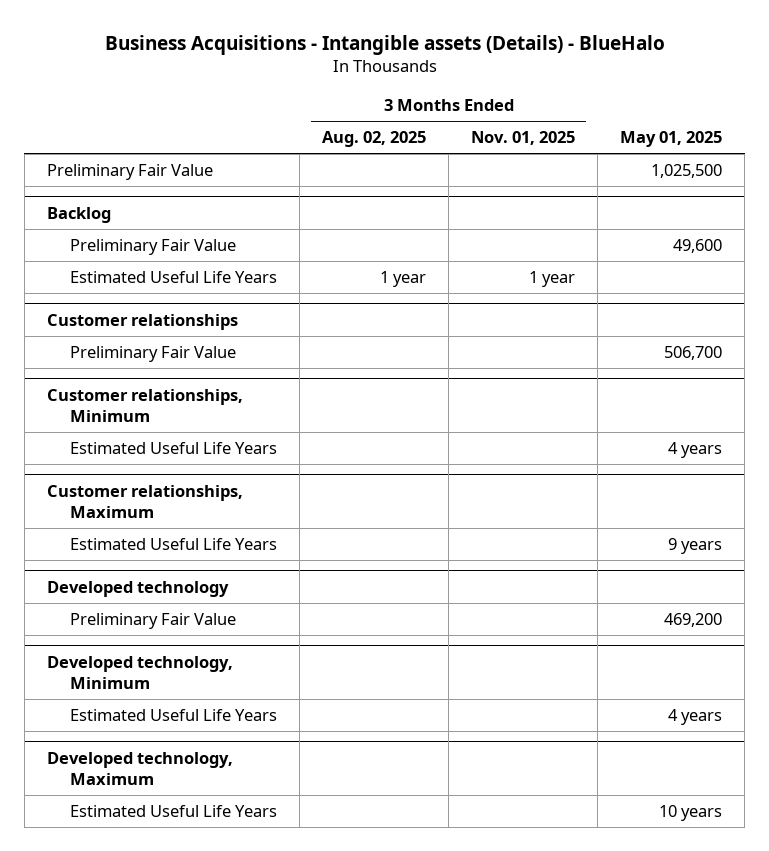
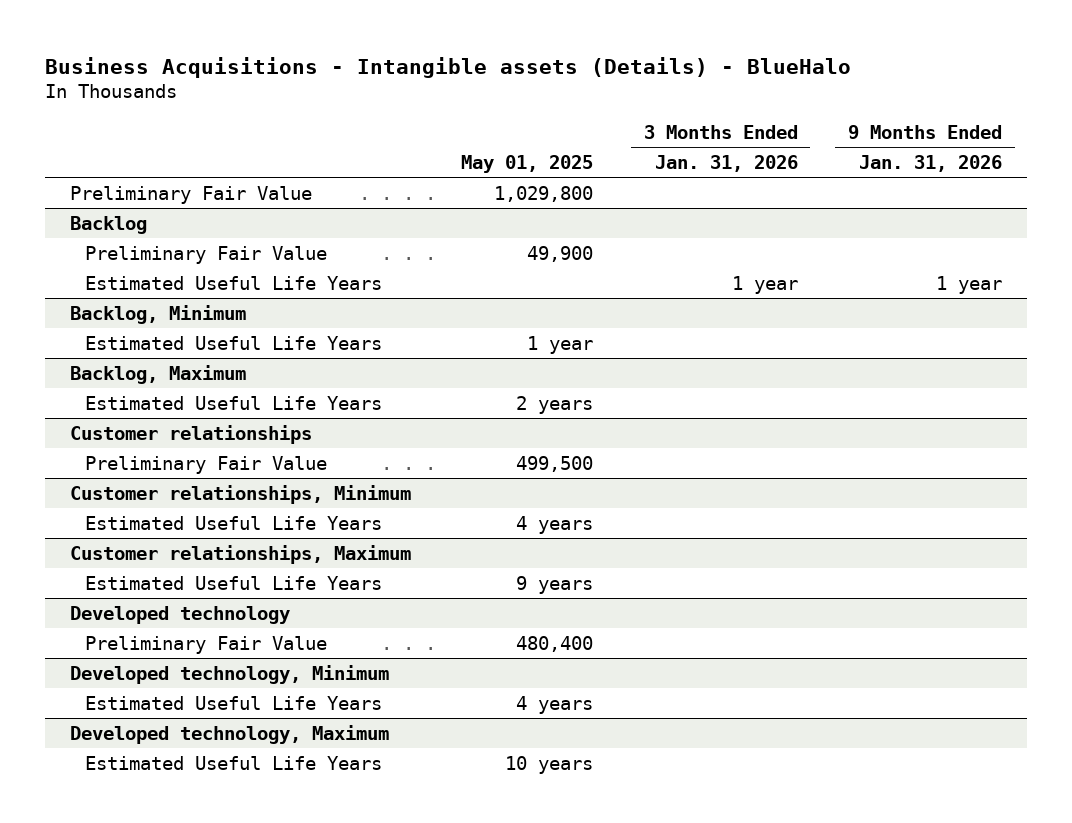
- | 3 Months Ended Aug. 02, 2025 | 3 Months Ended Nov. 01, 2025 | May 01, 2025
+ | May 01, 2025 | 3 Months Ended Jan. 31, 2026 | 9 Months Ended Jan. 31, 2026
- Preliminary Fair Value | | | 1,025,500
+ Preliminary Fair Value | 1,029,800 | |
@ Backlog
- Preliminary Fair Value | | | 49,600
+ Preliminary Fair Value | 49,900 | |
+ Backlog, Minimum
+ Estimated Useful Life Years | 1 year | |
+ Backlog, Maximum
+ Estimated Useful Life Years | 2 years | |
@ Customer relationships
- Preliminary Fair Value | | | 506,700
+ Preliminary Fair Value | 499,500 | |
@ Developed technology
- Preliminary Fair Value | | | 469,200
+ Preliminary Fair Value | 480,400 | |

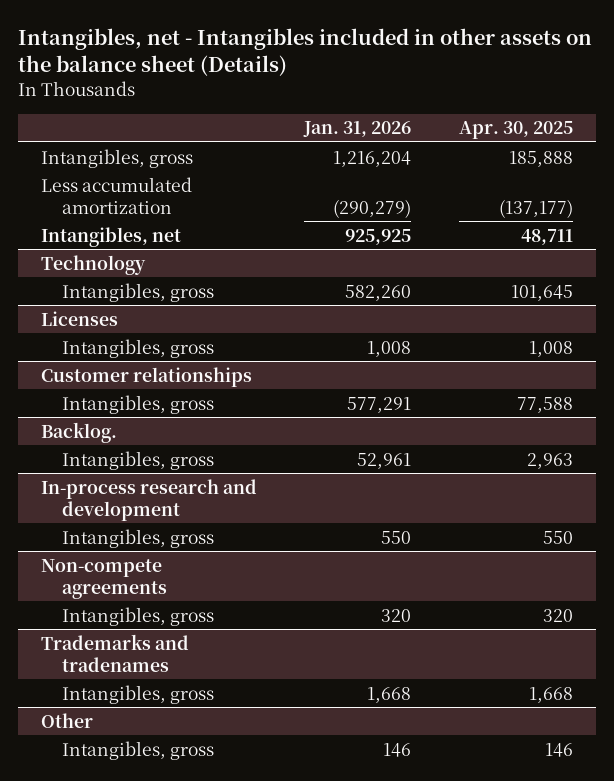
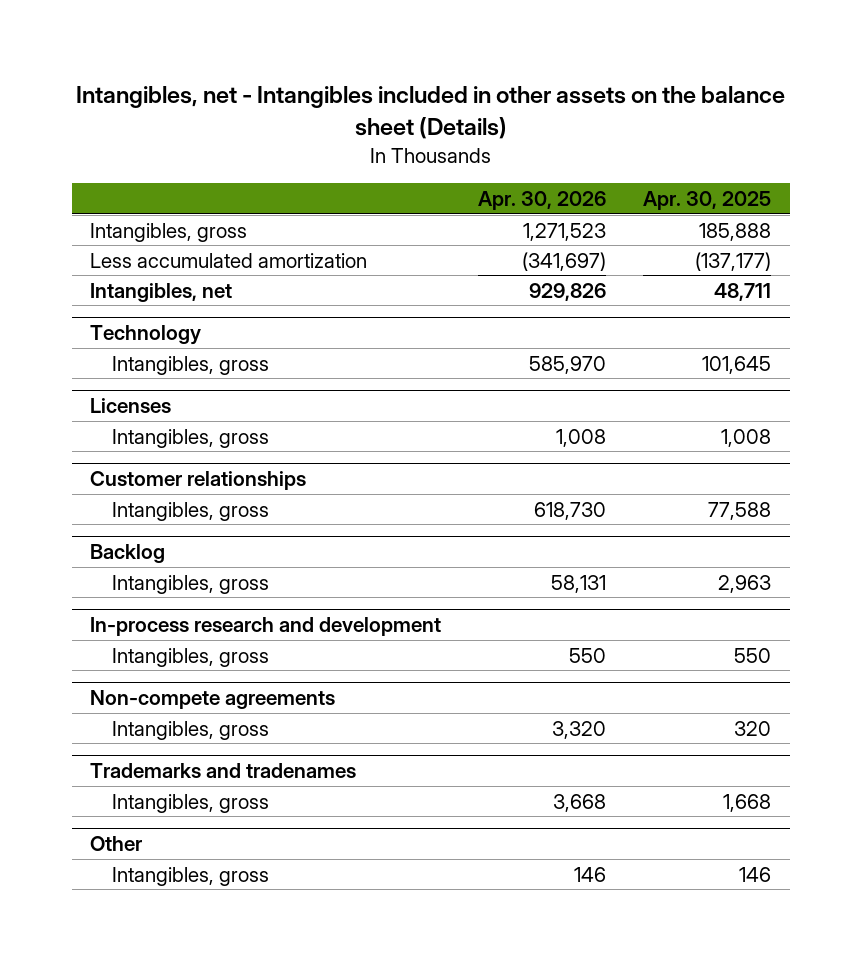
- | Jan. 31, 2026 | Apr. 30, 2025
+ | Apr. 30, 2026 | Apr. 30, 2025
- Backlog.
+ Backlog

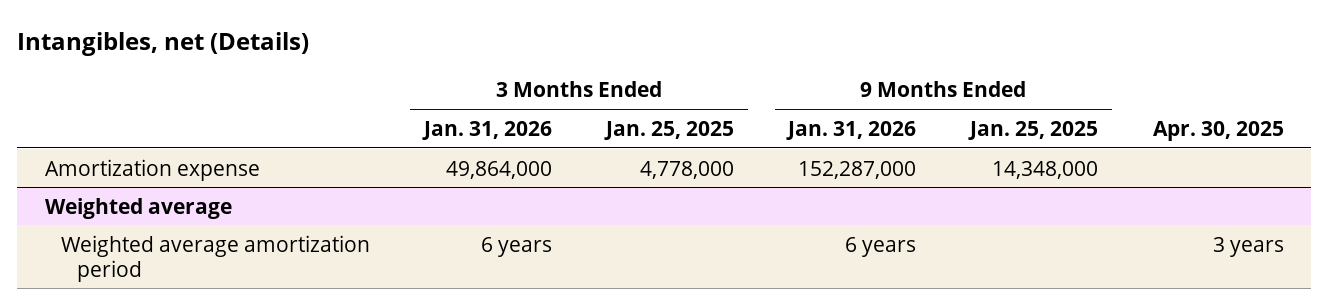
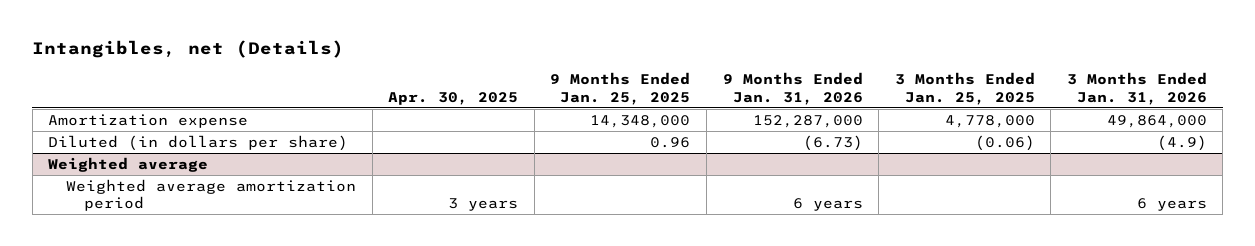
- | 3 Months Ended Jan. 31, 2026 | 3 Months Ended Jan. 25, 2025 | 9 Months Ended Jan. 31, 2026 | 9 Months Ended Jan. 25, 2025 | Apr. 30, 2025
+ | Apr. 30, 2025 | 9 Months Ended Jan. 25, 2025 | 9 Months Ended Jan. 31, 2026 | 3 Months Ended Jan. 25, 2025 | 3 Months Ended Jan. 31, 2026
+ Diluted (in dollars per share) | | 0.96 | (6.73) | (0.06) | (4.9)

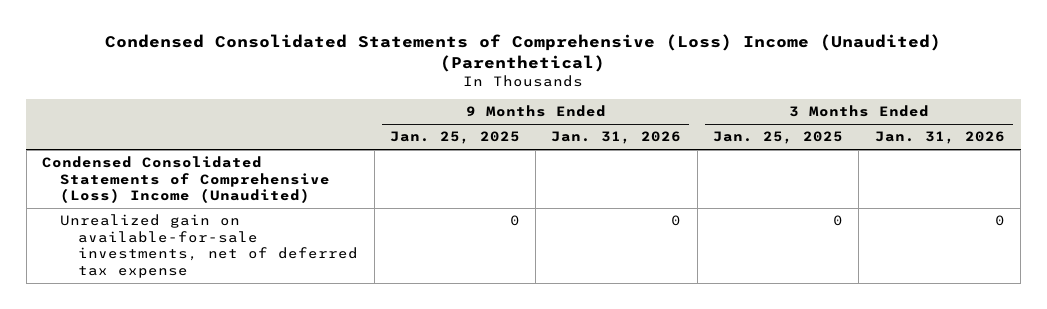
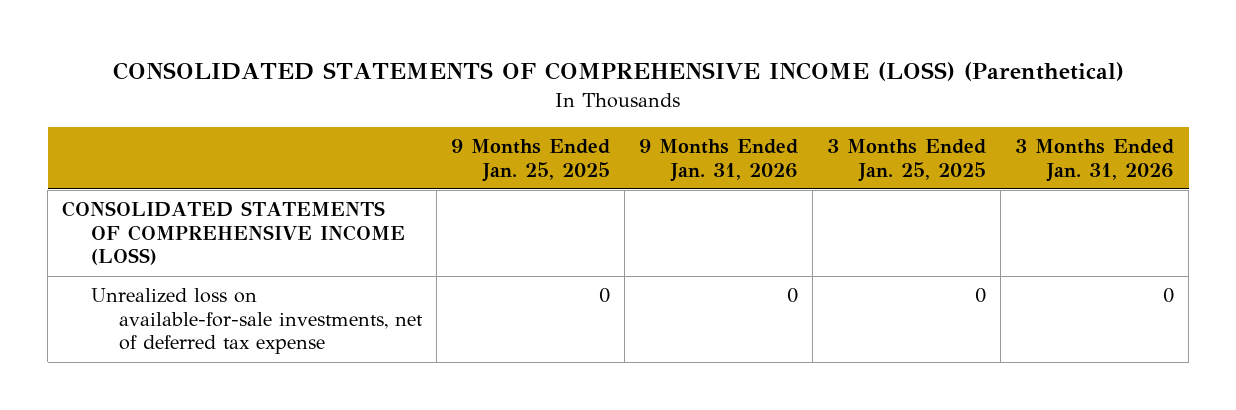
- Condensed Consolidated Statements of Comprehensive (Loss) Income (Unaudited) (Parenthetical)
+ CONSOLIDATED STATEMENTS OF COMPREHENSIVE INCOME (LOSS) (Parenthetical)
- Condensed Consolidated Statements of Comprehensive (Loss) Income (Unaudited)
- Unrealized gain on available-for-sale investments, net of deferred tax expense | 0 | 0 | 0 | 0
+ CONSOLIDATED STATEMENTS OF COMPREHENSIVE INCOME (LOSS)
+ Unrealized loss on available-for-sale investments, net of deferred tax expense | 0 | 0 | 0 | 0

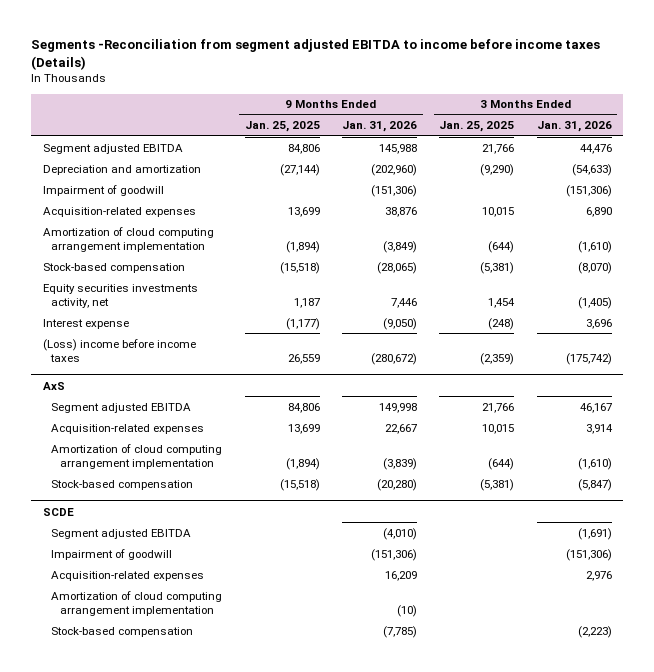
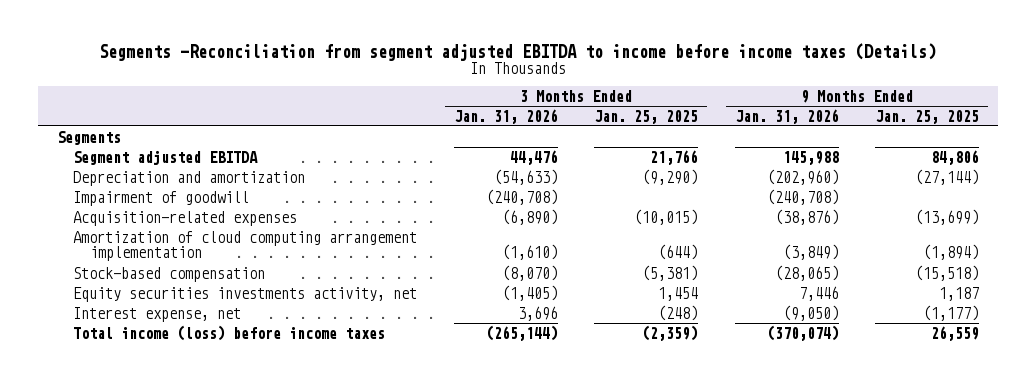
- | 9 Months Ended Jan. 25, 2025 | 9 Months Ended Jan. 31, 2026 | 3 Months Ended Jan. 25, 2025 | 3 Months Ended Jan. 31, 2026
+ | 3 Months Ended Jan. 31, 2026 | 3 Months Ended Jan. 25, 2025 | 9 Months Ended Jan. 31, 2026 | 9 Months Ended Jan. 25, 2025
+ Segments
- Impairment of goodwill | | (151,306) | | (151,306)
- Acquisition-related expenses | 13,699 | 38,876 | 10,015 | 6,890
+ Impairment of goodwill | (240,708) | | (240,708) |
+ Acquisition-related expenses | (6,890) | (10,015) | (38,876) | (13,699)
- Interest expense | (1,177) | (9,050) | (248) | 3,696
- (Loss) income before income taxes | 26,559 | (280,672) | (2,359) | (175,742)
- AxS
- Segment adjusted EBITDA | 84,806 | 149,998 | 21,766 | 46,167
- Acquisition-related expenses | 13,699 | 22,667 | 10,015 | 3,914
- Amortization of cloud computing arrangement implementation | (1,894) | (3,839) | (644) | (1,610)
- Stock-based compensation | (15,518) | (20,280) | (5,381) | (5,847)
- SCDE
- Segment adjusted EBITDA | | (4,010) | | (1,691)
- Impairment of goodwill | | (151,306) | | (151,306)
- Acquisition-related expenses | | 16,209 | | 2,976
- Amortization of cloud computing arrangement implementation | | (10) | |
- Stock-based compensation | | (7,785) | | (2,223)
+ Interest expense, net | 3,696 | (248) | (9,050) | (1,177)
+ Total income (loss) before income taxes | (265,144) | (2,359) | (370,074) | 26,559

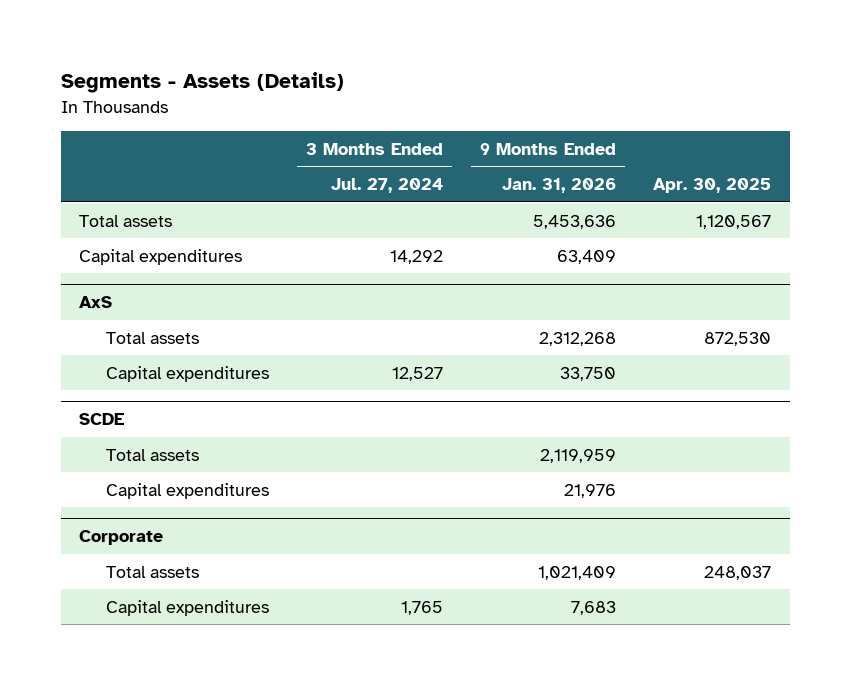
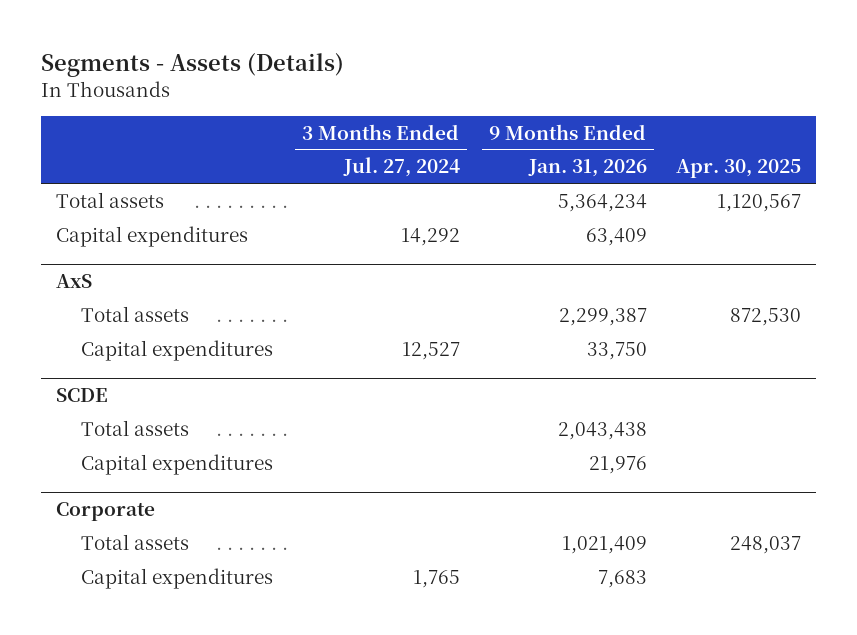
- Total assets | | 5,453,636 | 1,120,567
+ Total assets | | 5,364,234 | 1,120,567
@ AxS
- Total assets | | 2,312,268 | 872,530
+ Total assets | | 2,299,387 | 872,530
@ SCDE
- Total assets | | 2,119,959 |
+ Total assets | | 2,043,438 |

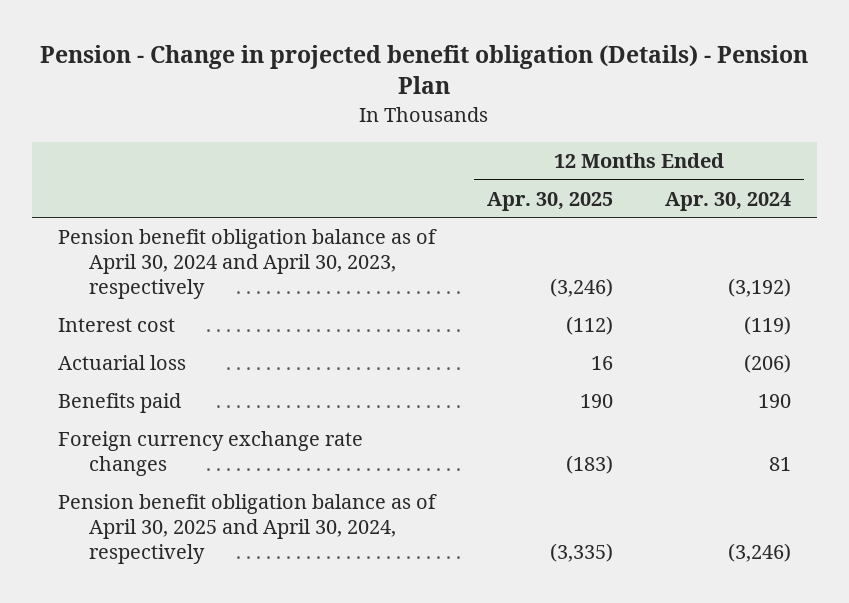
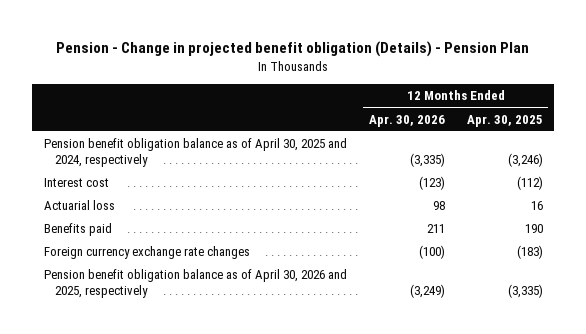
- | 12 Months Ended Apr. 30, 2025 | 12 Months Ended Apr. 30, 2024
+ | 12 Months Ended Apr. 30, 2026 | 12 Months Ended Apr. 30, 2025
- Pension benefit obligation balance as of April 30, 2024 and April 30, 2023, respectively | (3,246) | (3,192)
+ Pension benefit obligation balance as of April 30, 2025 and 2024, respectively | (3,335) | (3,246)
- Pension benefit obligation balance as of April 30, 2025 and April 30, 2024, respectively | (3,335) | (3,246)
+ Pension benefit obligation balance as of April 30, 2026 and 2025, respectively | (3,249) | (3,335)

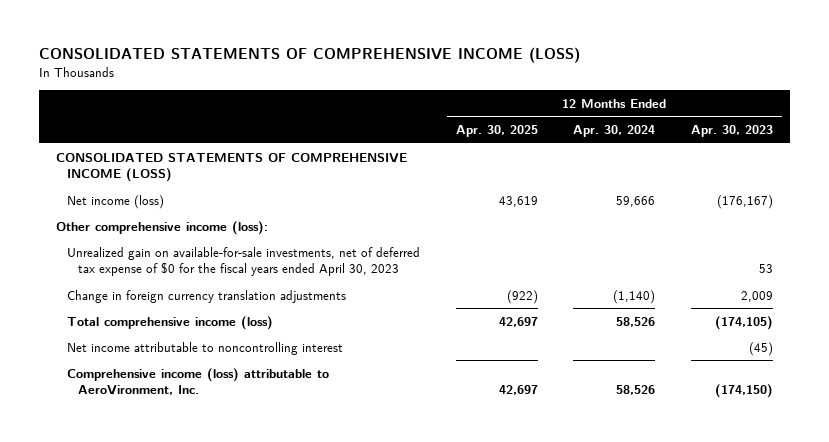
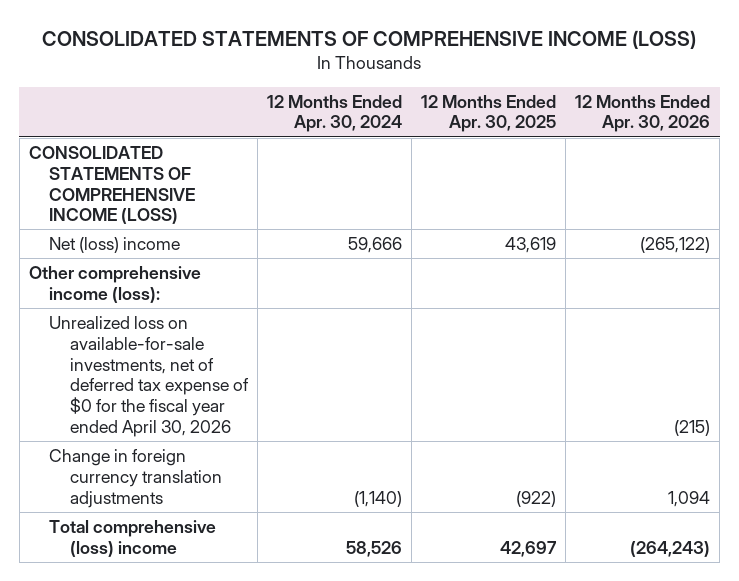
- | 12 Months Ended Apr. 30, 2025 | 12 Months Ended Apr. 30, 2024 | 12 Months Ended Apr. 30, 2023
+ | 12 Months Ended Apr. 30, 2024 | 12 Months Ended Apr. 30, 2025 | 12 Months Ended Apr. 30, 2026
- Net income (loss) | 43,619 | 59,666 | (176,167)
+ Net (loss) income | 59,666 | 43,619 | (265,122)
- Unrealized gain on available-for-sale investments, net of deferred tax expense of $0 for the fiscal years ended April 30, 2023 | | | 53
+ Unrealized loss on available-for-sale investments, net of deferred tax expense of $0 for the fiscal year ended April 30, 2026 | | | (215)
- Total comprehensive income (loss) | 42,697 | 58,526 | (174,105)
- Net income attributable to noncontrolling interest | | | (45)
- Comprehensive income (loss) attributable to AeroVironment, Inc. | 42,697 | 58,526 | (174,150)
+ Total comprehensive (loss) income | 58,526 | 42,697 | (264,243)

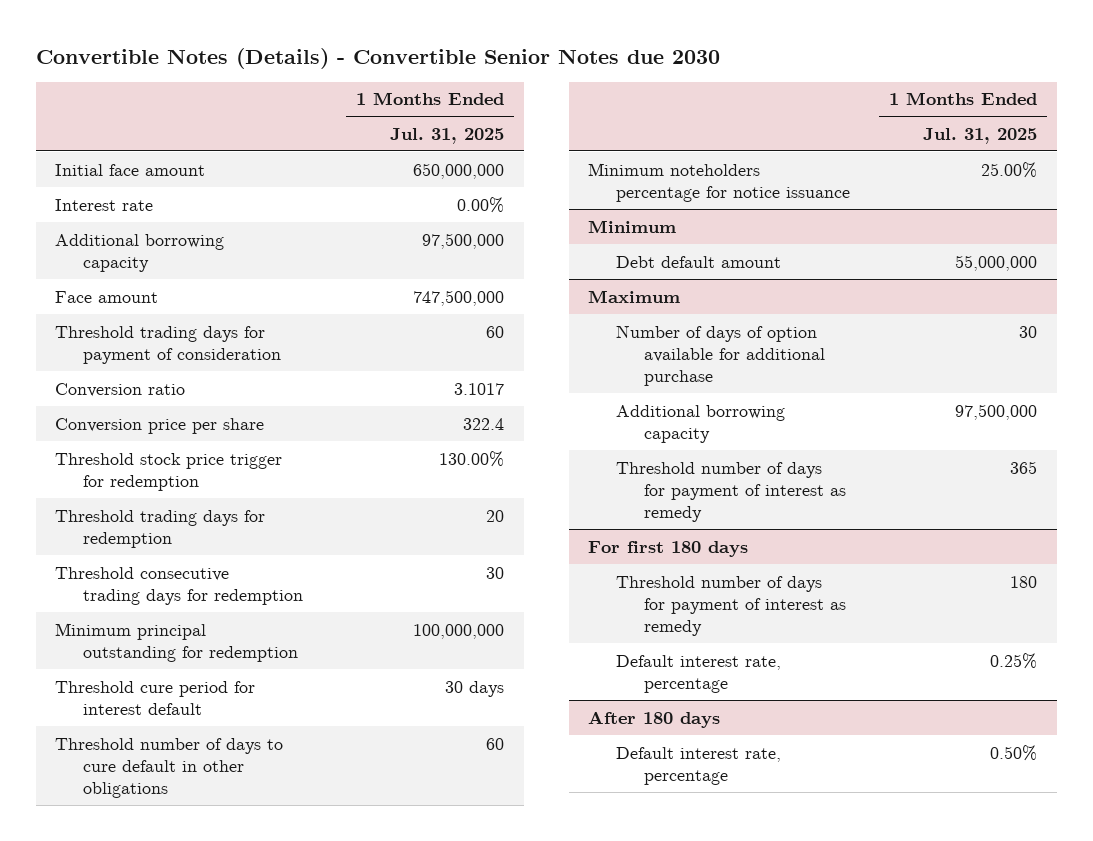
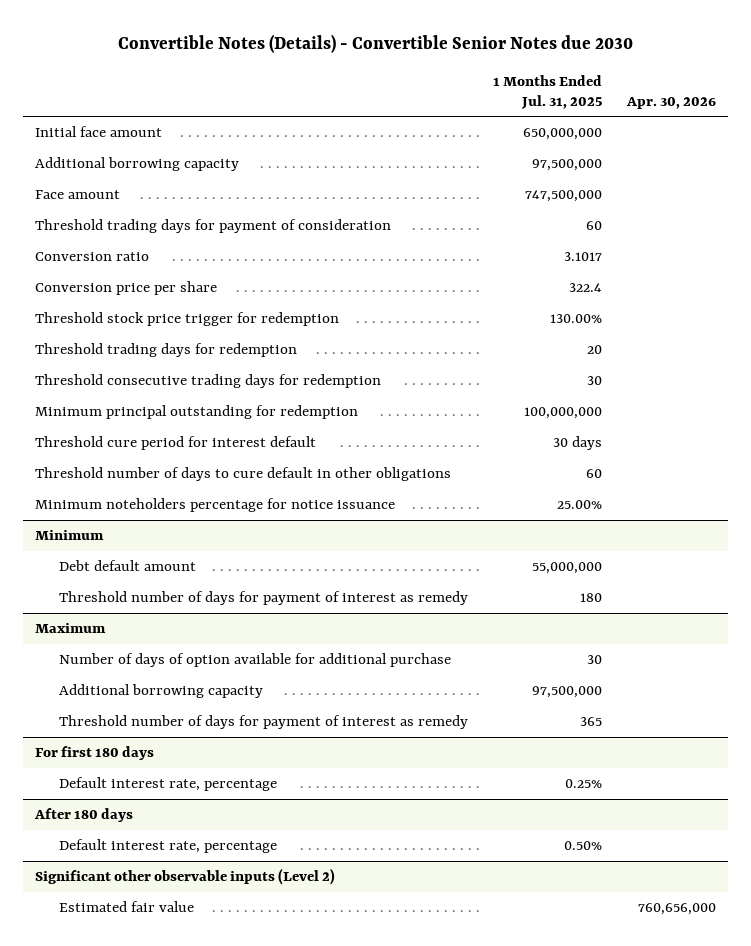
- | 1 Months Ended Jul. 31, 2025
+ | 1 Months Ended Jul. 31, 2025 | Apr. 30, 2026
- Interest rate | 0.00%
@ Minimum
+ Threshold number of days for payment of interest as remedy | 180 |
@ For first 180 days
- Threshold number of days for payment of interest as remedy | 180
+ Significant other observable inputs (Level 2)
+ Estimated fair value | | 760,656,000

